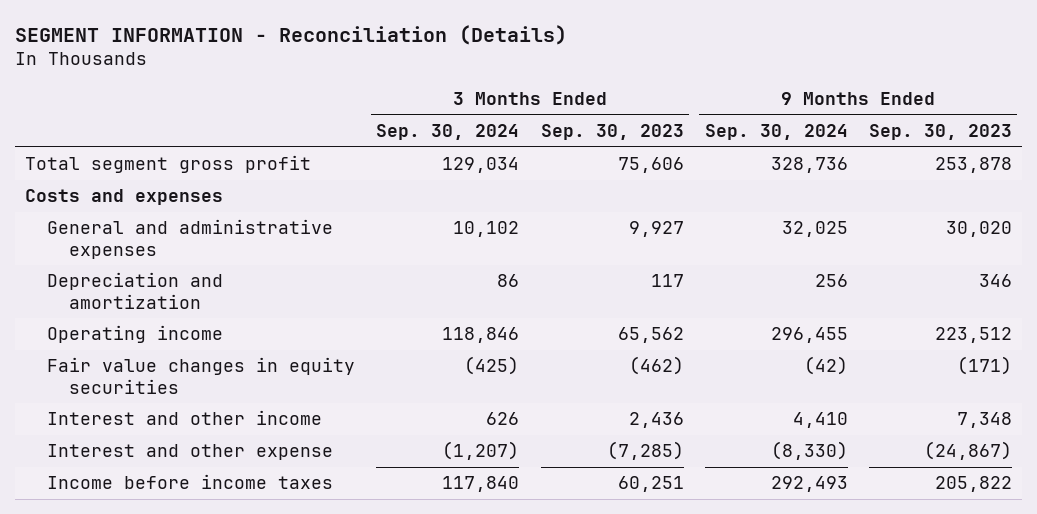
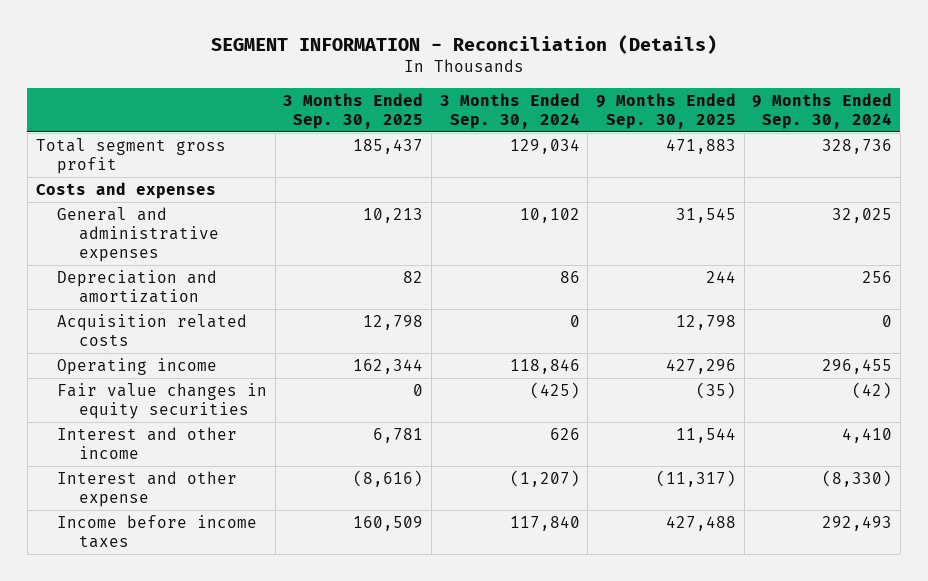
- | 3 Months Ended Sep. 30, 2024 | 3 Months Ended Sep. 30, 2023 | 9 Months Ended Sep. 30, 2024 | 9 Months Ended Sep. 30, 2023
+ | 3 Months Ended Sep. 30, 2025 | 3 Months Ended Sep. 30, 2024 | 9 Months Ended Sep. 30, 2025 | 9 Months Ended Sep. 30, 2024
+ Acquisition related costs | 12,798 | 0 | 12,798 | 0

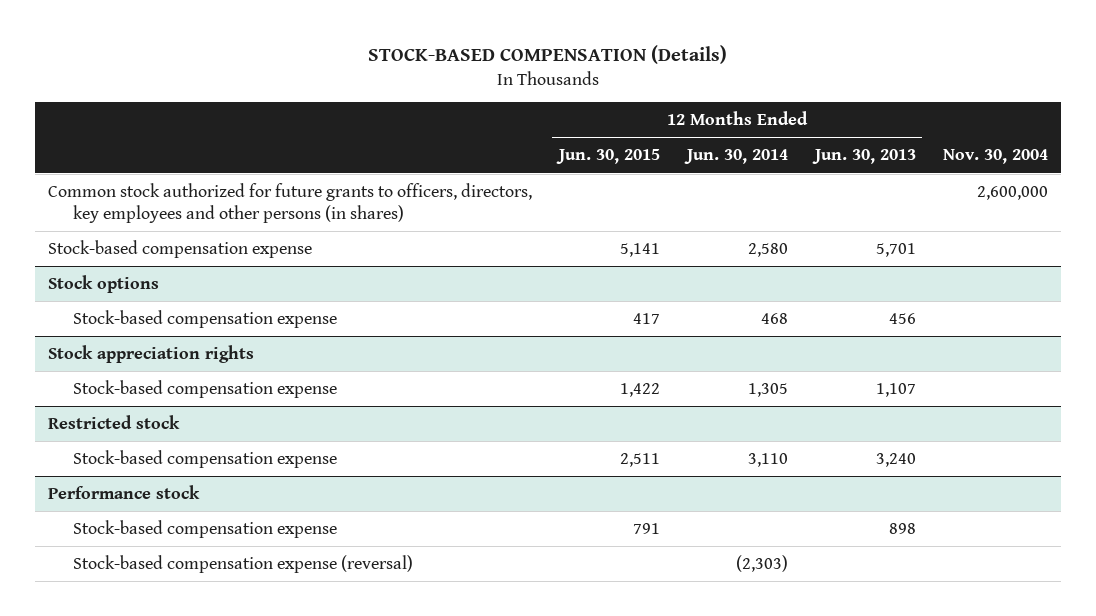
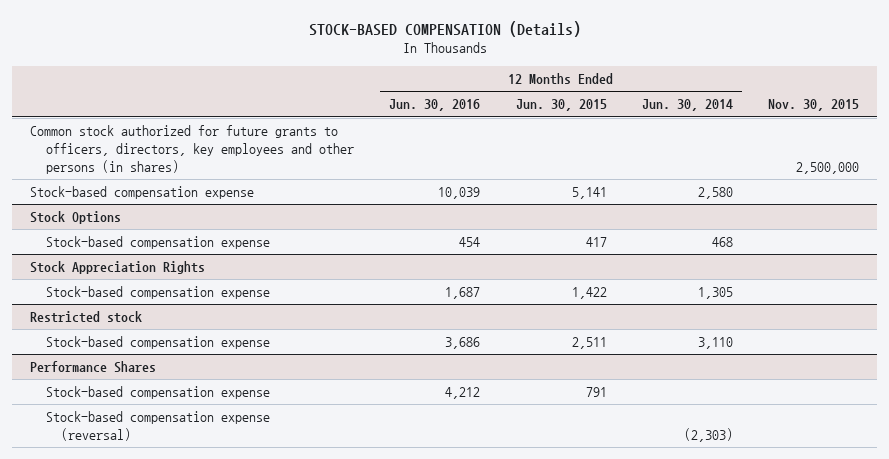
- | 12 Months Ended Jun. 30, 2015 | 12 Months Ended Jun. 30, 2014 | 12 Months Ended Jun. 30, 2013 | Nov. 30, 2004
+ | 12 Months Ended Jun. 30, 2016 | 12 Months Ended Jun. 30, 2015 | 12 Months Ended Jun. 30, 2014 | Nov. 30, 2015
- Stock options
+ Stock Options
- Stock appreciation rights
+ Stock Appreciation Rights
- Performance stock
+ Performance Shares

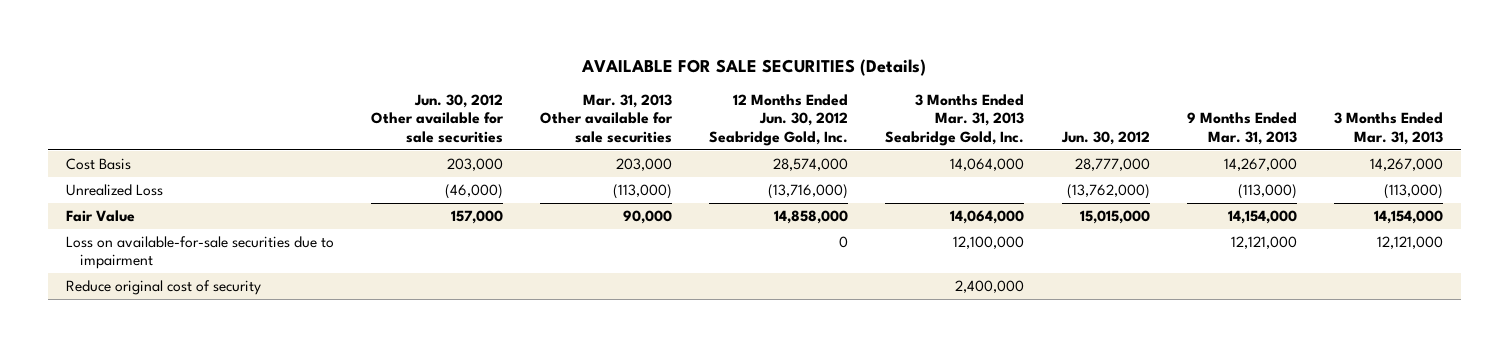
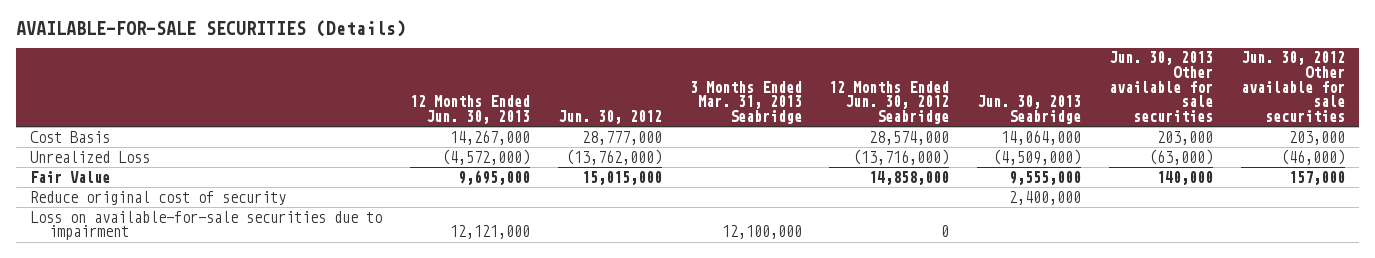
- AVAILABLE FOR SALE SECURITIES (Details)
+ AVAILABLE-FOR-SALE SECURITIES (Details)
- | Jun. 30, 2012 Other available for sale securities | Mar. 31, 2013 Other available for sale securities | 12 Months Ended Jun. 30, 2012 Seabridge Gold, Inc. | 3 Months Ended Mar. 31, 2013 Seabridge Gold, Inc. | Jun. 30, 2012 | 9 Months Ended Mar. 31, 2013 | 3 Months Ended Mar. 31, 2013
+ | 12 Months Ended Jun. 30, 2013 | Jun. 30, 2012 | 3 Months Ended Mar. 31, 2013 Seabridge | 12 Months Ended Jun. 30, 2012 Seabridge | Jun. 30, 2013 Seabridge | Jun. 30, 2013 Other available for sale securities | Jun. 30, 2012 Other available for sale securities
moved down: Loss on available-for-sale securities due to impairment | 12,121,000 | | 12,100,000 | 0 | | |

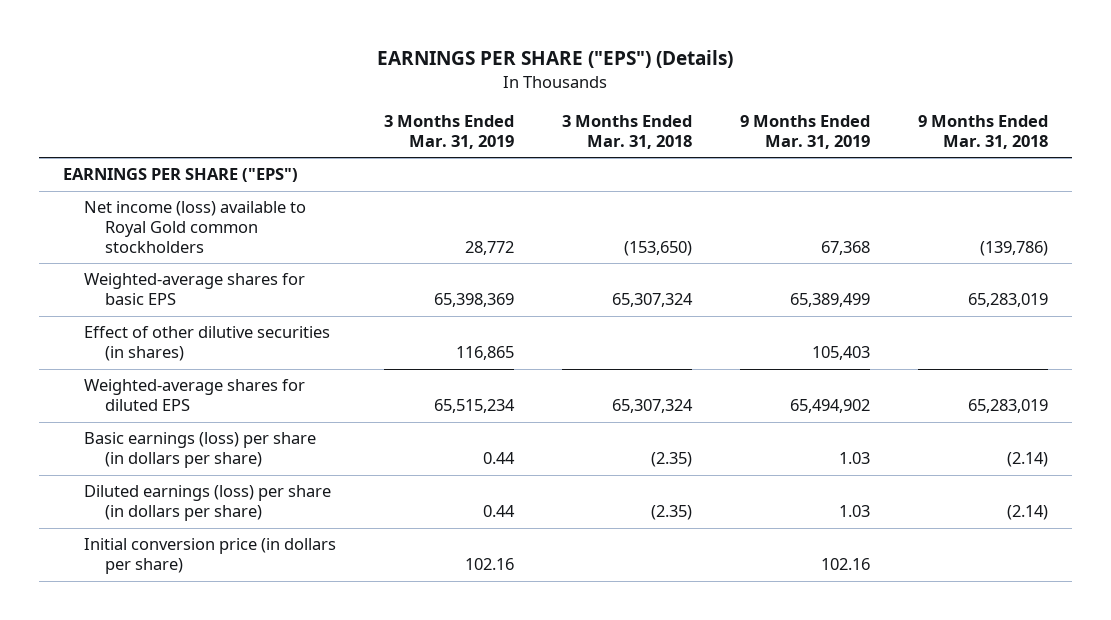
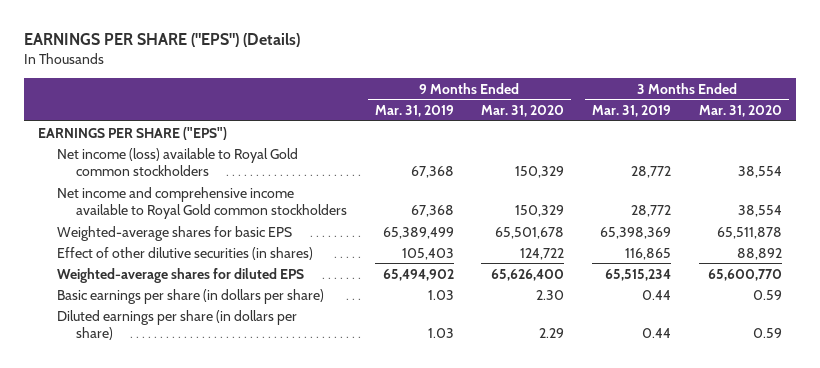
- | 3 Months Ended Mar. 31, 2019 | 3 Months Ended Mar. 31, 2018 | 9 Months Ended Mar. 31, 2019 | 9 Months Ended Mar. 31, 2018
+ | 9 Months Ended Mar. 31, 2019 | 9 Months Ended Mar. 31, 2020 | 3 Months Ended Mar. 31, 2019 | 3 Months Ended Mar. 31, 2020
+ Net income and comprehensive income available to Royal Gold common stockholders | 67,368 | 150,329 | 28,772 | 38,554
- Basic earnings (loss) per share (in dollars per share) | 0.44 | (2.35) | 1.03 | (2.14)
- Diluted earnings (loss) per share (in dollars per share) | 0.44 | (2.35) | 1.03 | (2.14)
- Initial conversion price (in dollars per share) | 102.16 | | 102.16 |
+ Basic earnings per share (in dollars per share) | 1.03 | 2.30 | 0.44 | 0.59
+ Diluted earnings per share (in dollars per share) | 1.03 | 2.29 | 0.44 | 0.59

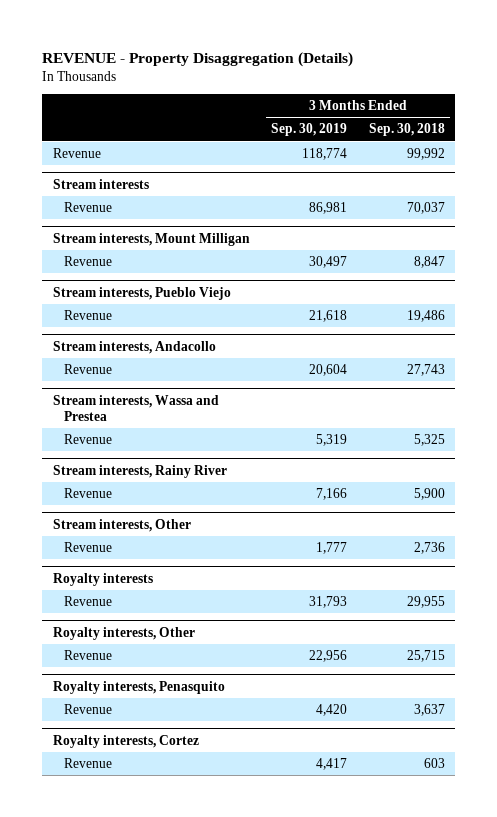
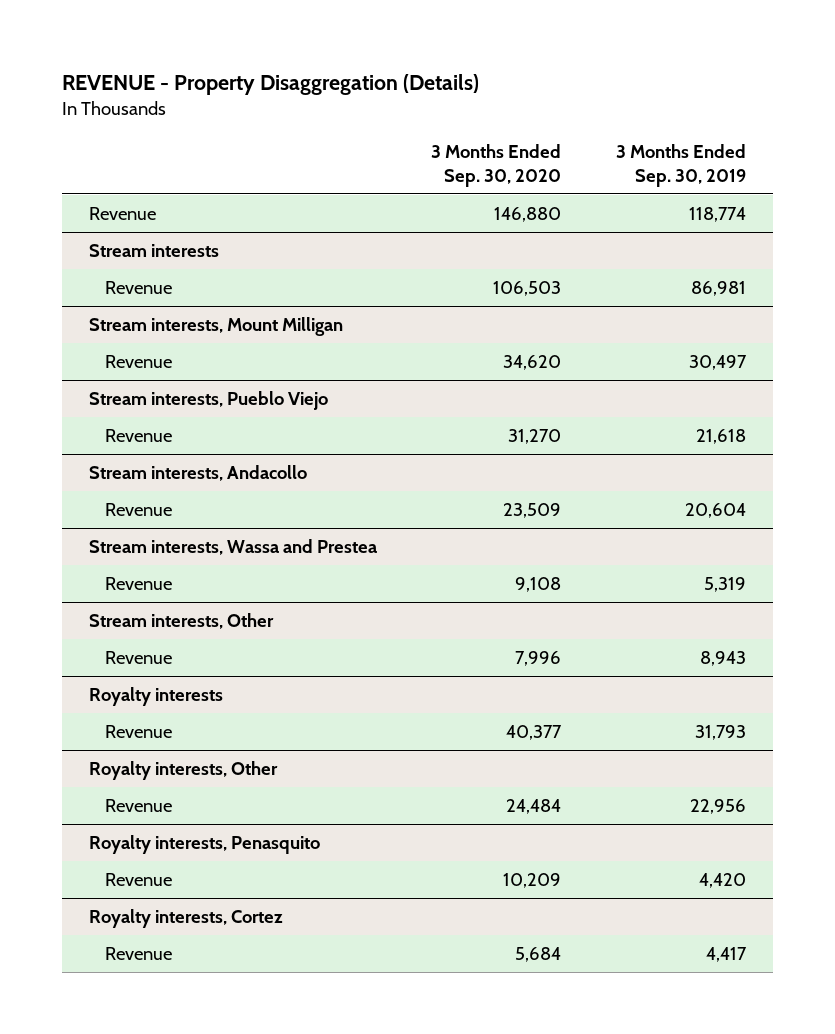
- | 3 Months Ended Sep. 30, 2019 | 3 Months Ended Sep. 30, 2018
+ | 3 Months Ended Sep. 30, 2020 | 3 Months Ended Sep. 30, 2019
- Stream interests, Rainy River
- Revenue | 7,166 | 5,900
@ Stream interests, Other
- Revenue | 1,777 | 2,736
+ Revenue | 7,996 | 8,943

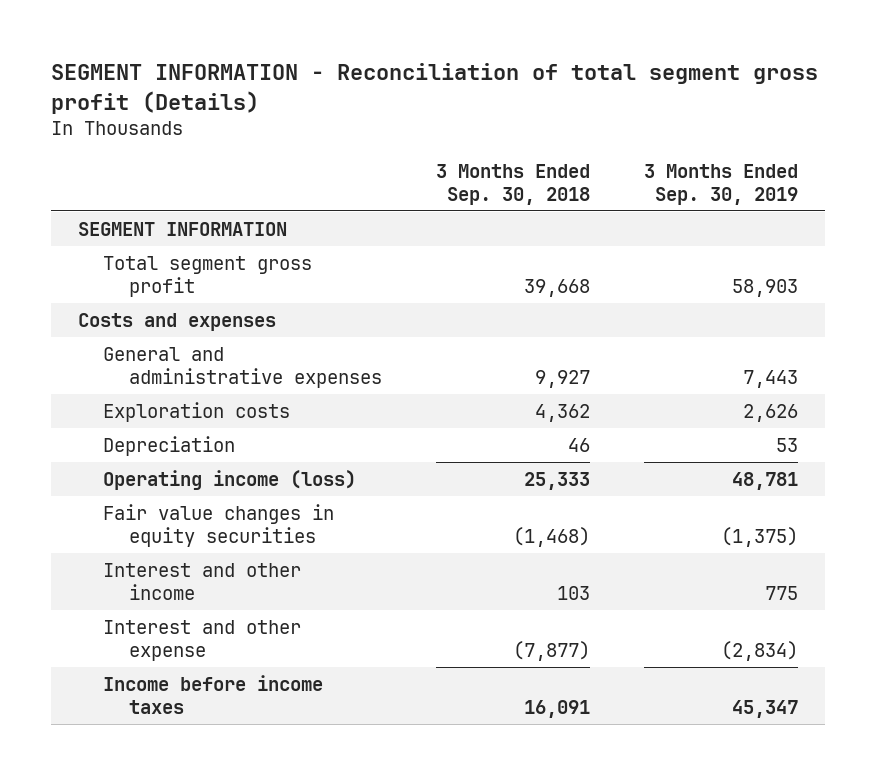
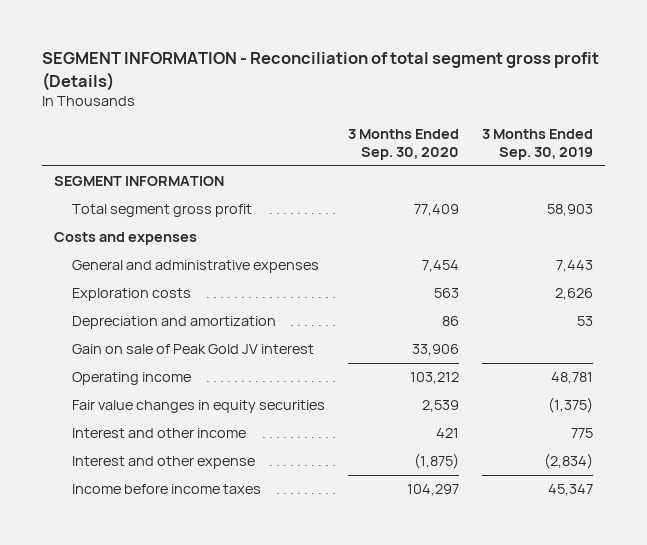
- | 3 Months Ended Sep. 30, 2018 | 3 Months Ended Sep. 30, 2019
+ | 3 Months Ended Sep. 30, 2020 | 3 Months Ended Sep. 30, 2019
- Depreciation | 46 | 53
- Operating income (loss) | 25,333 | 48,781
+ Depreciation and amortization | 86 | 53
+ Gain on sale of Peak Gold JV interest | 33,906 |
+ Operating income | 103,212 | 48,781

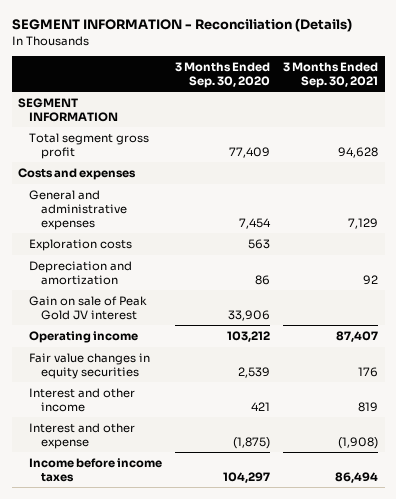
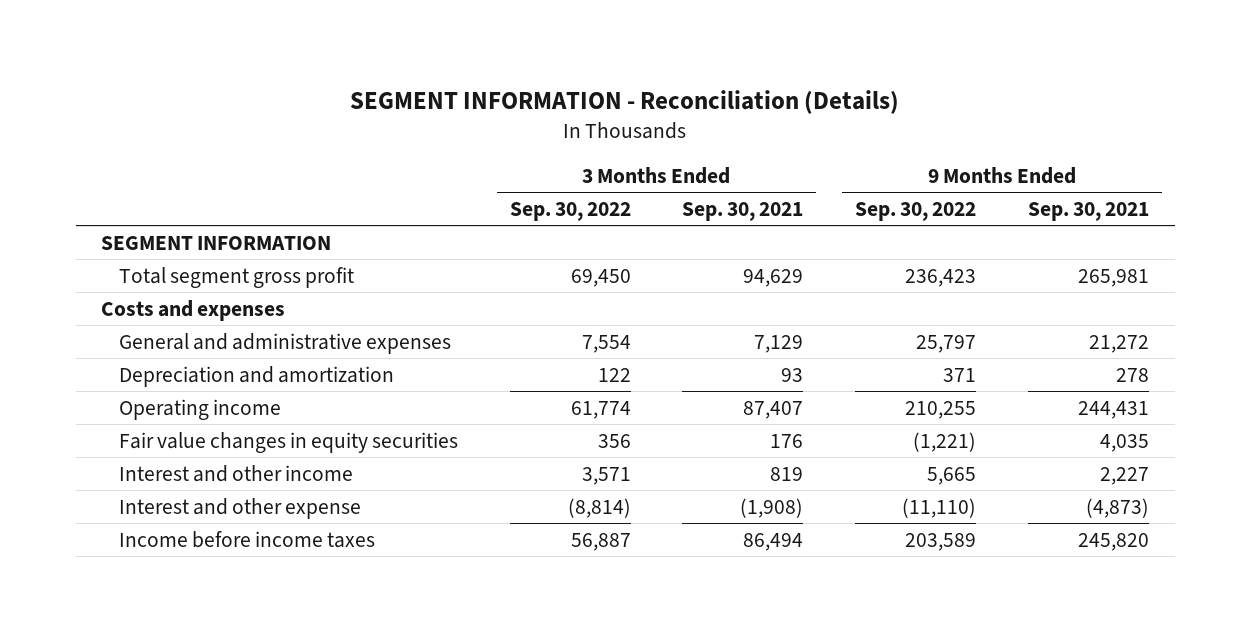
- | 3 Months Ended Sep. 30, 2020 | 3 Months Ended Sep. 30, 2021
+ | 3 Months Ended Sep. 30, 2022 | 3 Months Ended Sep. 30, 2021 | 9 Months Ended Sep. 30, 2022 | 9 Months Ended Sep. 30, 2021
- Total segment gross profit | 77,409 | 94,628
+ Total segment gross profit | 69,450 | 94,629 | 236,423 | 265,981
- Exploration costs | 563 |
- Depreciation and amortization | 86 | 92
- Gain on sale of Peak Gold JV interest | 33,906 |
+ Depreciation and amortization | 122 | 93 | 371 | 278

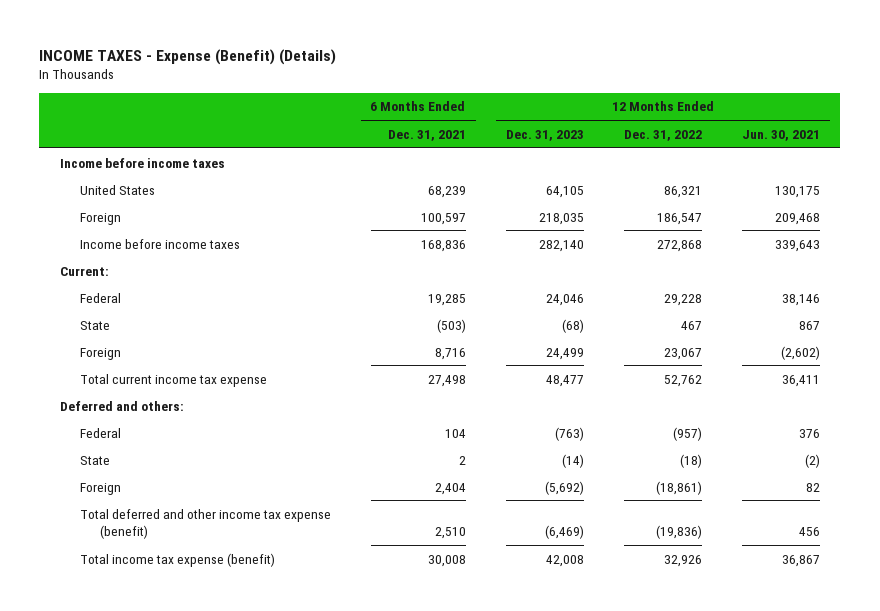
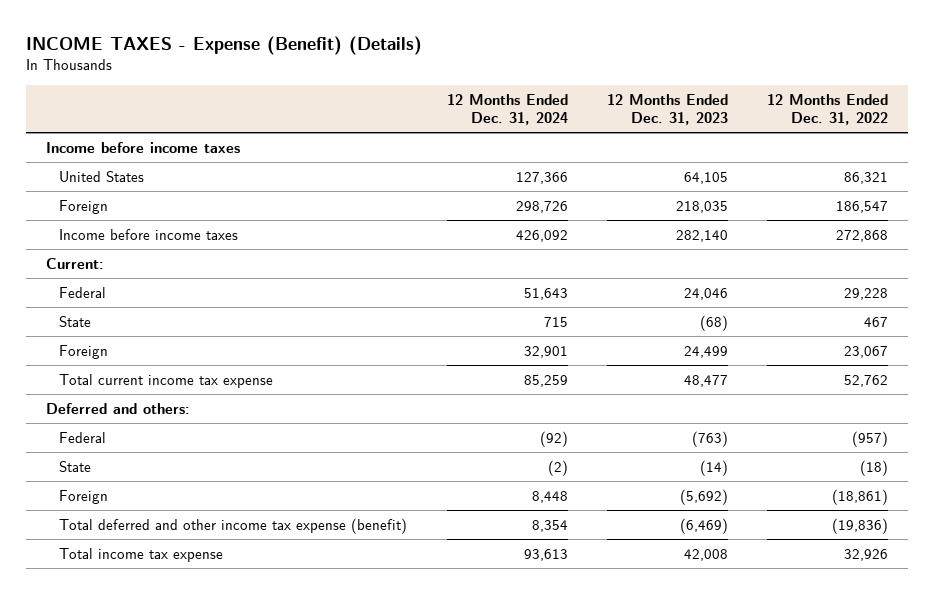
- | 6 Months Ended Dec. 31, 2021 | 12 Months Ended Dec. 31, 2023 | 12 Months Ended Dec. 31, 2022 | 12 Months Ended Jun. 30, 2021
+ | 12 Months Ended Dec. 31, 2024 | 12 Months Ended Dec. 31, 2023 | 12 Months Ended Dec. 31, 2022
- Total income tax expense (benefit) | 30,008 | 42,008 | 32,926 | 36,867
+ Total income tax expense | 93,613 | 42,008 | 32,926

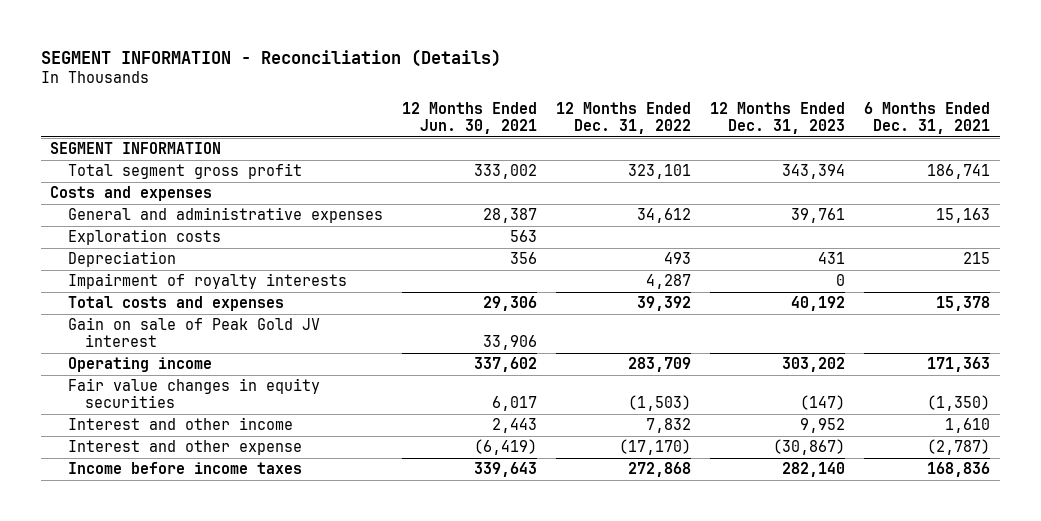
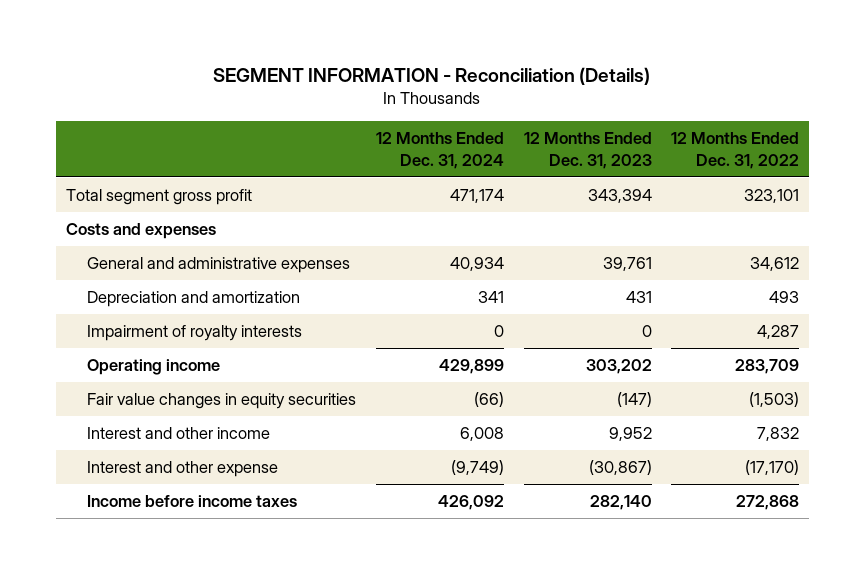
- | 12 Months Ended Jun. 30, 2021 | 12 Months Ended Dec. 31, 2022 | 12 Months Ended Dec. 31, 2023 | 6 Months Ended Dec. 31, 2021
+ | 12 Months Ended Dec. 31, 2024 | 12 Months Ended Dec. 31, 2023 | 12 Months Ended Dec. 31, 2022
- SEGMENT INFORMATION
- Exploration costs | 563 | | |
- Depreciation | 356 | 493 | 431 | 215
+ Depreciation and amortization | 341 | 431 | 493
- Total costs and expenses | 29,306 | 39,392 | 40,192 | 15,378
- Gain on sale of Peak Gold JV interest | 33,906 | | |

